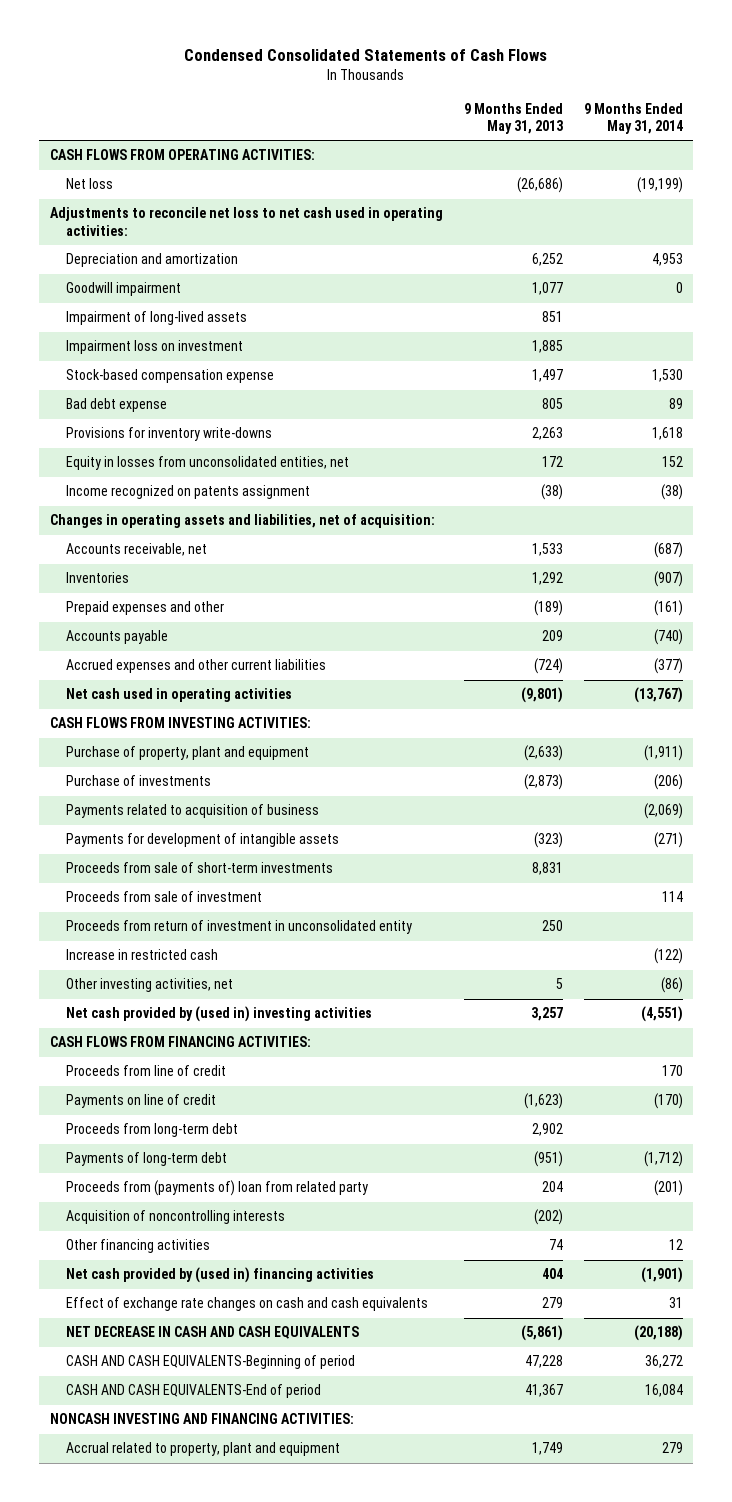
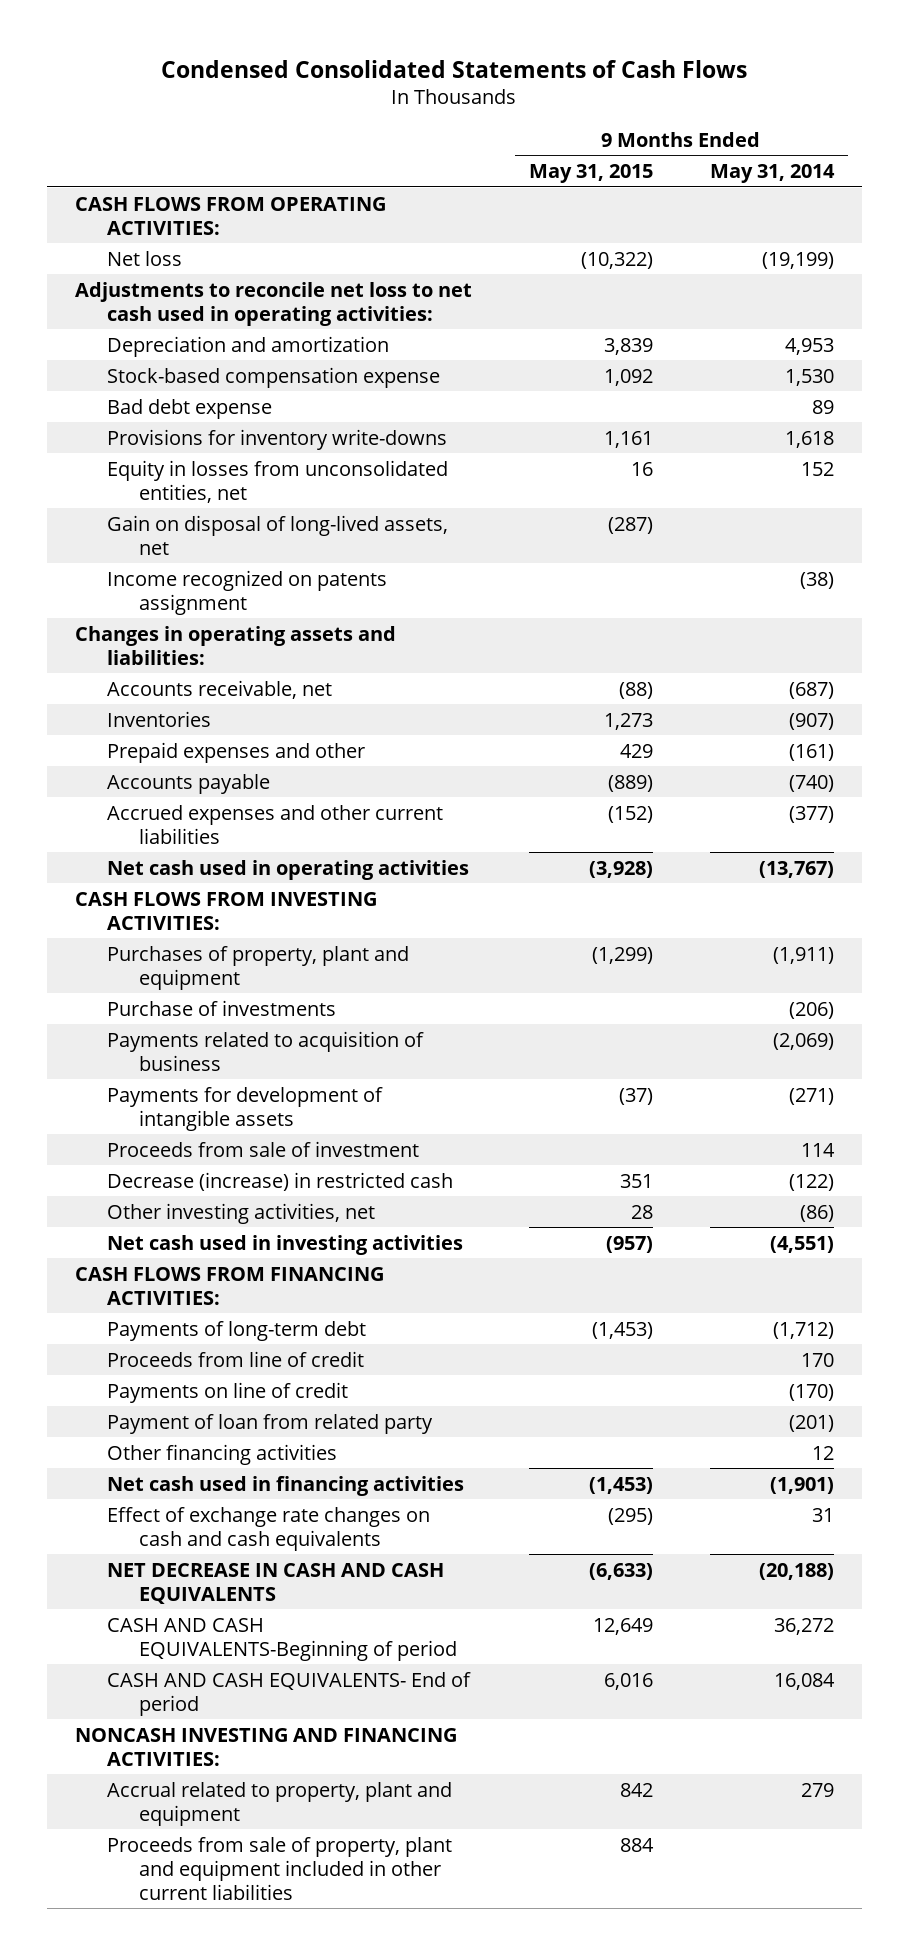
- | 9 Months Ended May 31, 2013 | 9 Months Ended May 31, 2014
+ | 9 Months Ended May 31, 2015 | 9 Months Ended May 31, 2014
- Goodwill impairment | 1,077 | 0
- Impairment of long-lived assets | 851 |
- Impairment loss on investment | 1,885 |
+ Gain on disposal of long-lived assets, net | (287) |
- Changes in operating assets and liabilities, net of acquisition:
+ Changes in operating assets and liabilities:
- Purchase of property, plant and equipment | (2,633) | (1,911)
+ Purchases of property, plant and equipment | (1,299) | (1,911)
- Proceeds from sale of short-term investments | 8,831 |
- Proceeds from return of investment in unconsolidated entity | 250 |
- Increase in restricted cash | | (122)
+ Decrease (increase) in restricted cash | 351 | (122)
- Net cash provided by (used in) investing activities | 3,257 | (4,551)
+ Net cash used in investing activities | (957) | (4,551)
moved up: Payments of long-term debt | (1,453) | (1,712)
- Proceeds from long-term debt | 2,902 |
- Proceeds from (payments of) loan from related party | 204 | (201)
- Acquisition of noncontrolling interests | (202) |
+ Payment of loan from related party | | (201)
- Net cash provided by (used in) financing activities | 404 | (1,901)
+ Net cash used in financing activities | (1,453) | (1,901)
- CASH AND CASH EQUIVALENTS-End of period | 41,367 | 16,084
+ CASH AND CASH EQUIVALENTS- End of period | 6,016 | 16,084
+ Proceeds from sale of property, plant and equipment included in other current liabilities | 884 |

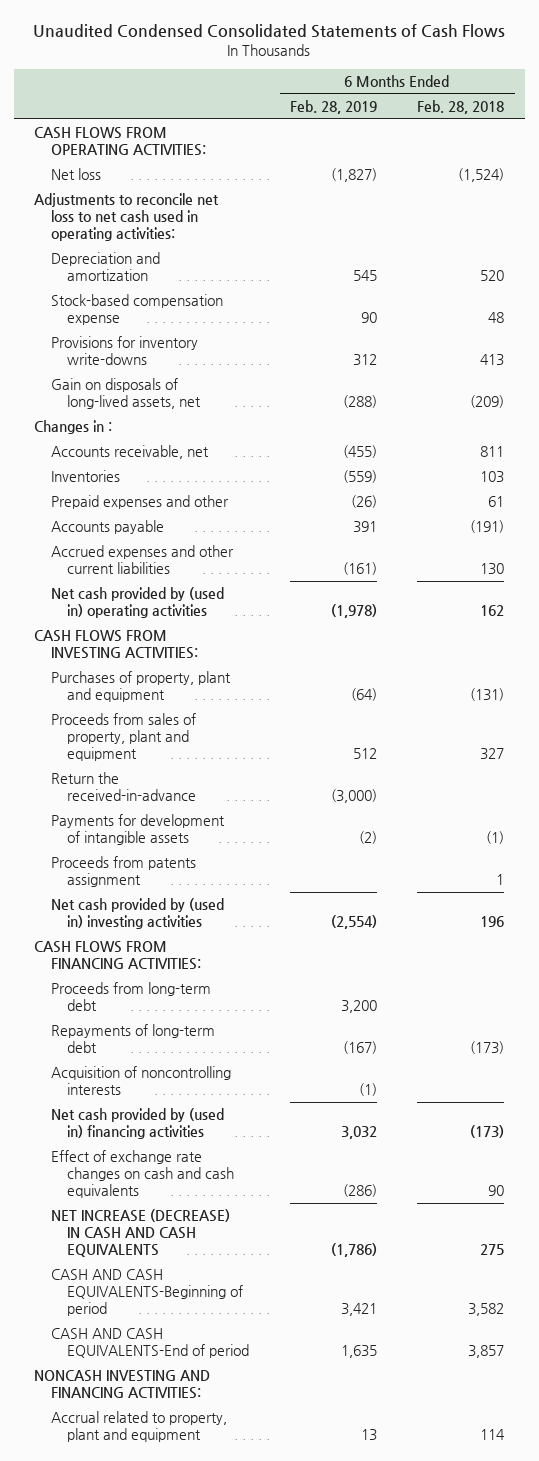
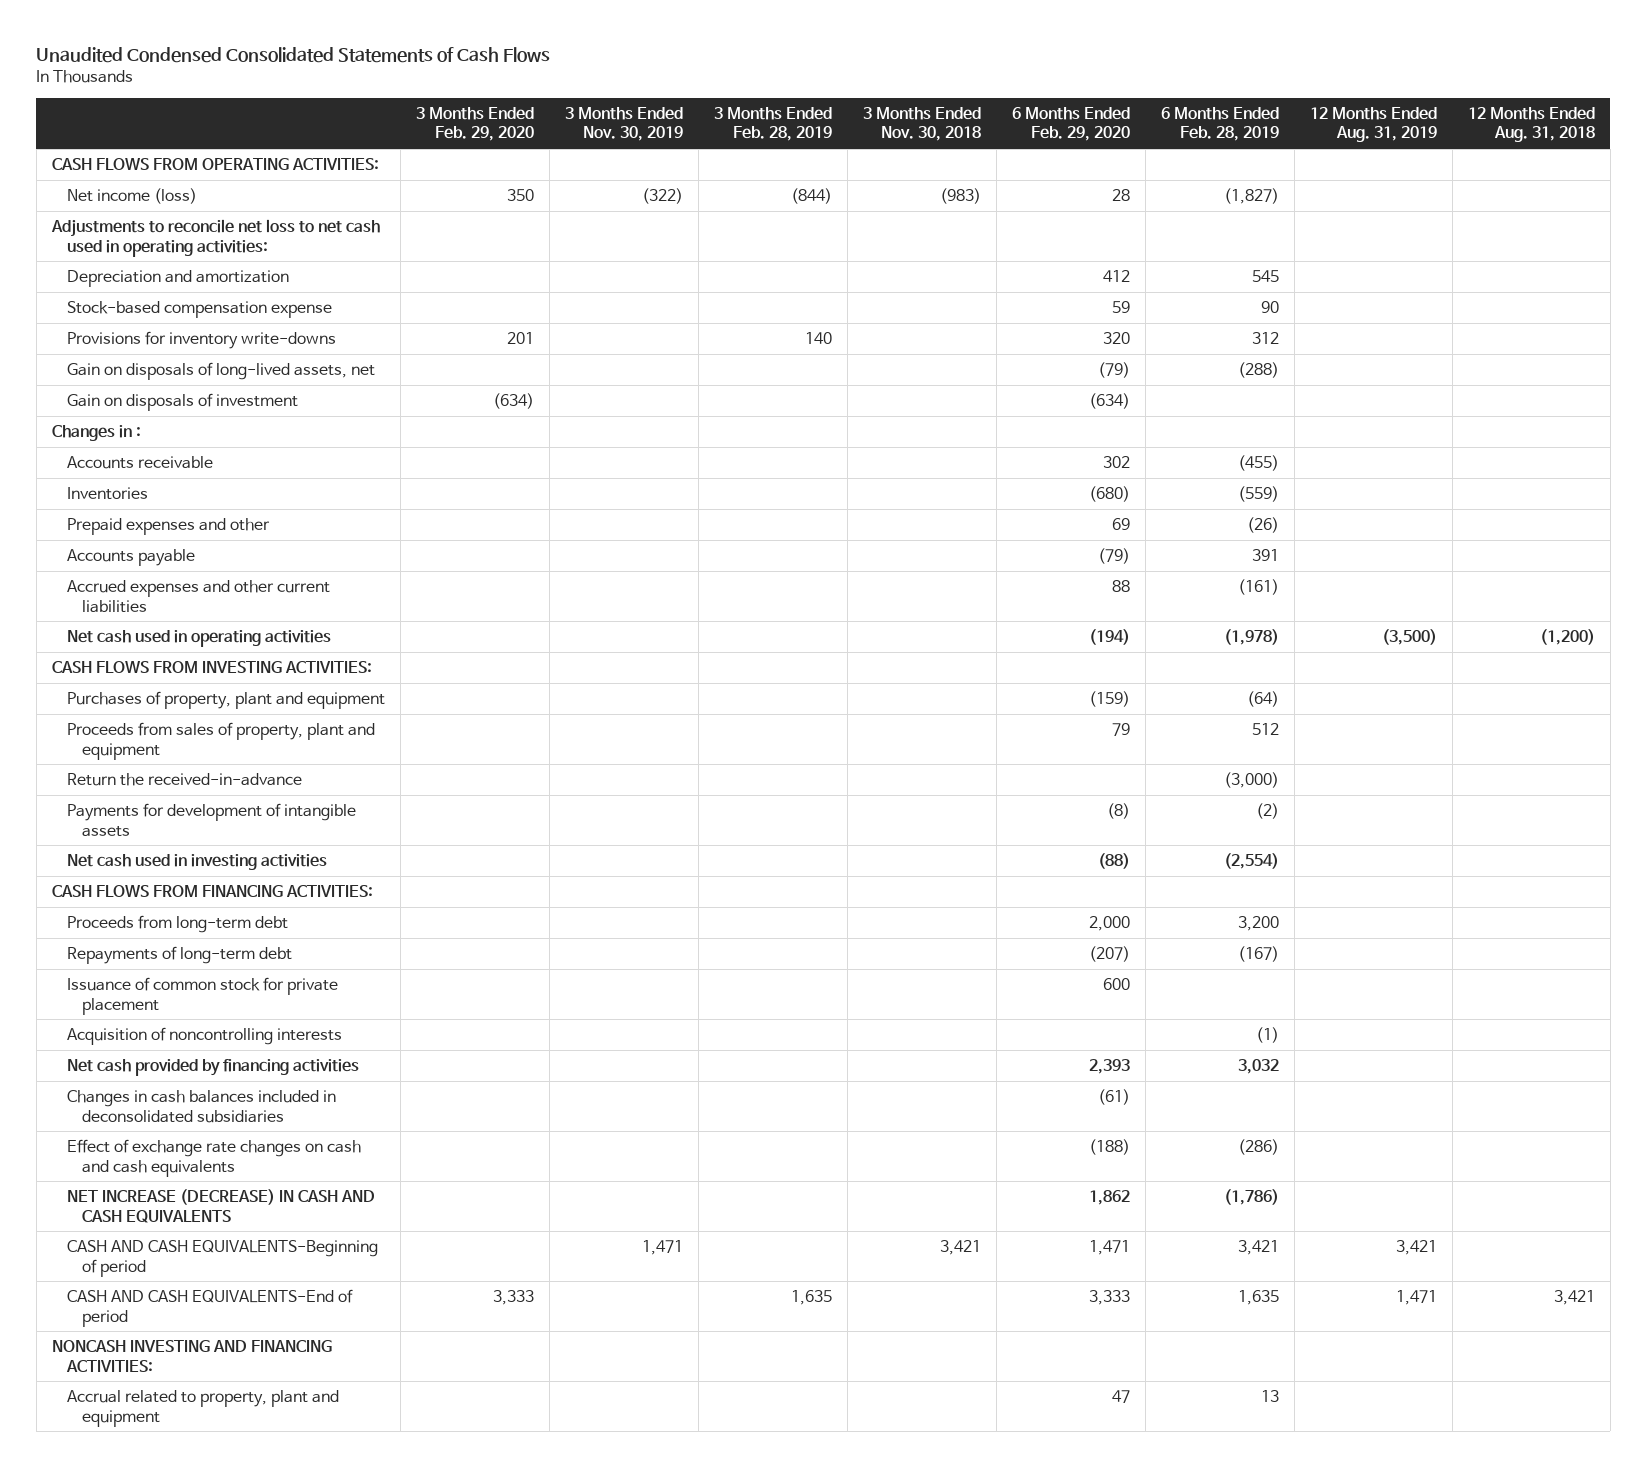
- | 6 Months Ended Feb. 28, 2019 | 6 Months Ended Feb. 28, 2018
+ | 3 Months Ended Feb. 29, 2020 | 3 Months Ended Nov. 30, 2019 | 3 Months Ended Feb. 28, 2019 | 3 Months Ended Nov. 30, 2018 | 6 Months Ended Feb. 29, 2020 | 6 Months Ended Feb. 28, 2019 | 12 Months Ended Aug. 31, 2019 | 12 Months Ended Aug. 31, 2018
- Net loss | (1,827) | (1,524)
+ Net income (loss) | 350 | (322) | (844) | (983) | 28 | (1,827) | |
+ Gain on disposals of investment | (634) | | | | (634) | | |
- Accounts receivable, net | (455) | 811
+ Accounts receivable | | | | | 302 | (455) | |
- Net cash provided by (used in) operating activities | (1,978) | 162
+ Net cash used in operating activities | | | | | (194) | (1,978) | (3,500) | (1,200)
- Proceeds from patents assignment | | 1
- Net cash provided by (used in) investing activities | (2,554) | 196
+ Net cash used in investing activities | | | | | (88) | (2,554) | |
+ Issuance of common stock for private placement | | | | | 600 | | |
- Net cash provided by (used in) financing activities | 3,032 | (173)
+ Net cash provided by financing activities | | | | | 2,393 | 3,032 | |
+ Changes in cash balances included in deconsolidated subsidiaries | | | | | (61) | | |

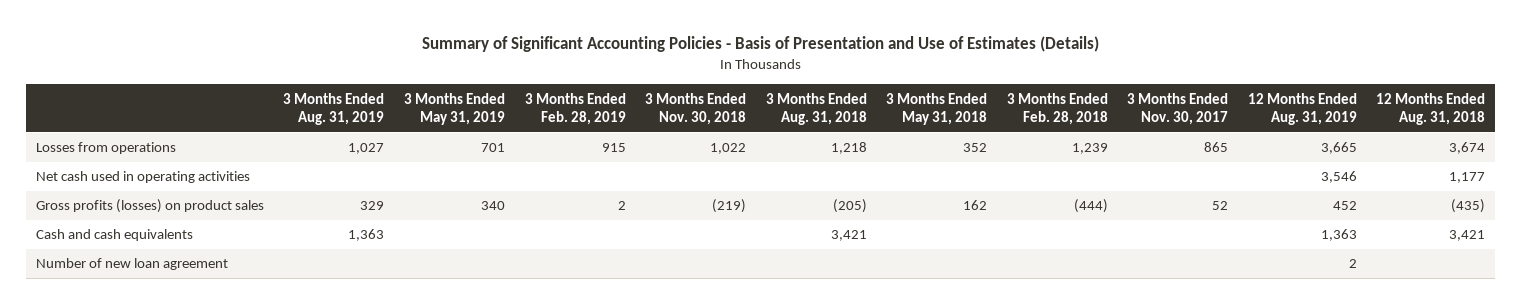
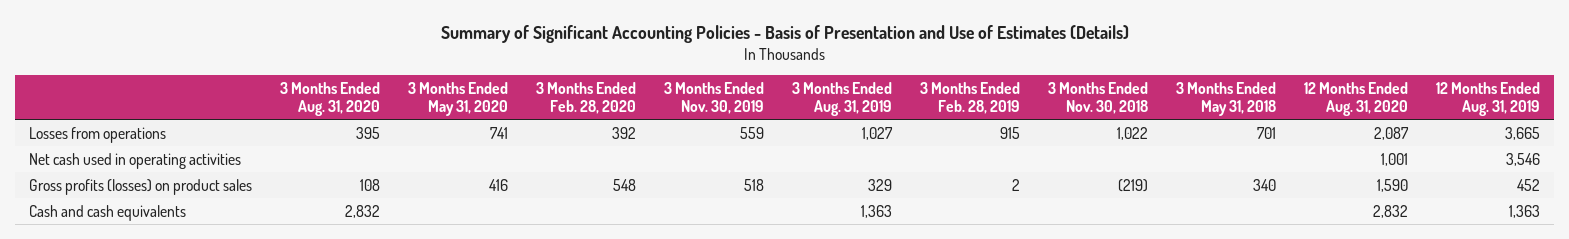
- | 3 Months Ended Aug. 31, 2019 | 3 Months Ended May 31, 2019 | 3 Months Ended Feb. 28, 2019 | 3 Months Ended Nov. 30, 2018 | 3 Months Ended Aug. 31, 2018 | 3 Months Ended May 31, 2018 | 3 Months Ended Feb. 28, 2018 | 3 Months Ended Nov. 30, 2017 | 12 Months Ended Aug. 31, 2019 | 12 Months Ended Aug. 31, 2018
+ | 3 Months Ended Aug. 31, 2020 | 3 Months Ended May 31, 2020 | 3 Months Ended Feb. 28, 2020 | 3 Months Ended Nov. 30, 2019 | 3 Months Ended Aug. 31, 2019 | 3 Months Ended Feb. 28, 2019 | 3 Months Ended Nov. 30, 2018 | 3 Months Ended May 31, 2018 | 12 Months Ended Aug. 31, 2020 | 12 Months Ended Aug. 31, 2019
- Losses from operations | 1,027 | 701 | 915 | 1,022 | 1,218 | 352 | 1,239 | 865 | 3,665 | 3,674
+ Losses from operations | 395 | 741 | 392 | 559 | 1,027 | 915 | 1,022 | 701 | 2,087 | 3,665
- Gross profits (losses) on product sales | 329 | 340 | 2 | (219) | (205) | 162 | (444) | 52 | 452 | (435)
+ Gross profits (losses) on product sales | 108 | 416 | 548 | 518 | 329 | 2 | (219) | 340 | 1,590 | 452
- Number of new loan agreement | | | | | | | | | 2 |

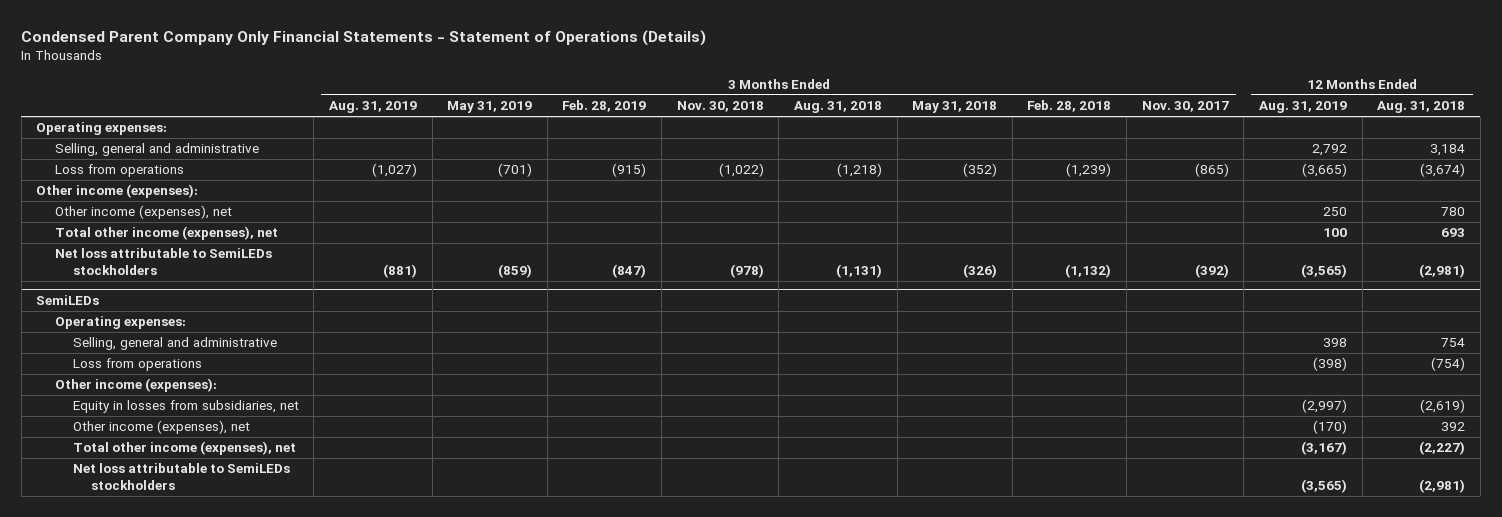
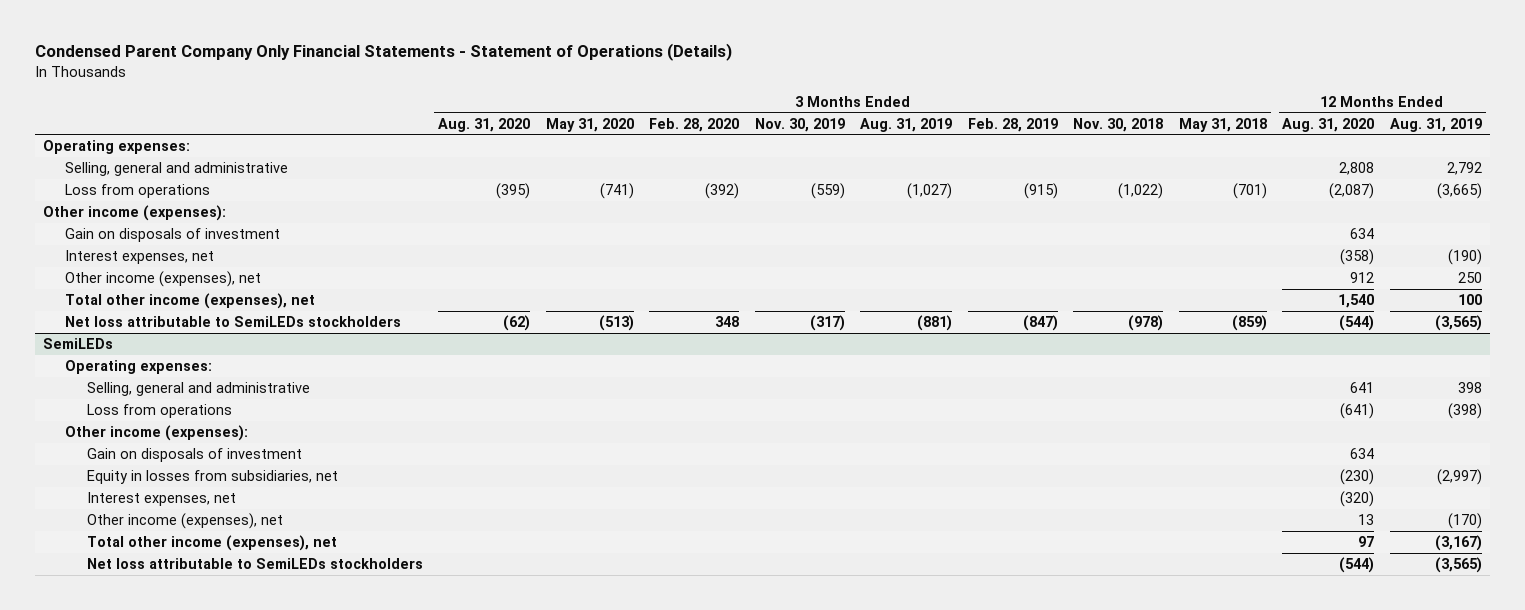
- | 3 Months Ended Aug. 31, 2019 | 3 Months Ended May 31, 2019 | 3 Months Ended Feb. 28, 2019 | 3 Months Ended Nov. 30, 2018 | 3 Months Ended Aug. 31, 2018 | 3 Months Ended May 31, 2018 | 3 Months Ended Feb. 28, 2018 | 3 Months Ended Nov. 30, 2017 | 12 Months Ended Aug. 31, 2019 | 12 Months Ended Aug. 31, 2018
+ | 3 Months Ended Aug. 31, 2020 | 3 Months Ended May 31, 2020 | 3 Months Ended Feb. 28, 2020 | 3 Months Ended Nov. 30, 2019 | 3 Months Ended Aug. 31, 2019 | 3 Months Ended Feb. 28, 2019 | 3 Months Ended Nov. 30, 2018 | 3 Months Ended May 31, 2018 | 12 Months Ended Aug. 31, 2020 | 12 Months Ended Aug. 31, 2019
- Loss from operations | (1,027) | (701) | (915) | (1,022) | (1,218) | (352) | (1,239) | (865) | (3,665) | (3,674)
+ Loss from operations | (395) | (741) | (392) | (559) | (1,027) | (915) | (1,022) | (701) | (2,087) | (3,665)
+ Gain on disposals of investment | | | | | | | | | 634 |
+ Interest expenses, net | | | | | | | | | (358) | (190)
- Net loss attributable to SemiLEDs stockholders | (881) | (859) | (847) | (978) | (1,131) | (326) | (1,132) | (392) | (3,565) | (2,981)
+ Net loss attributable to SemiLEDs stockholders | (62) | (513) | 348 | (317) | (881) | (847) | (978) | (859) | (544) | (3,565)
@ SemiLEDs
+ Gain on disposals of investment | | | | | | | | | 634 |
+ Interest expenses, net | | | | | | | | | (320) |

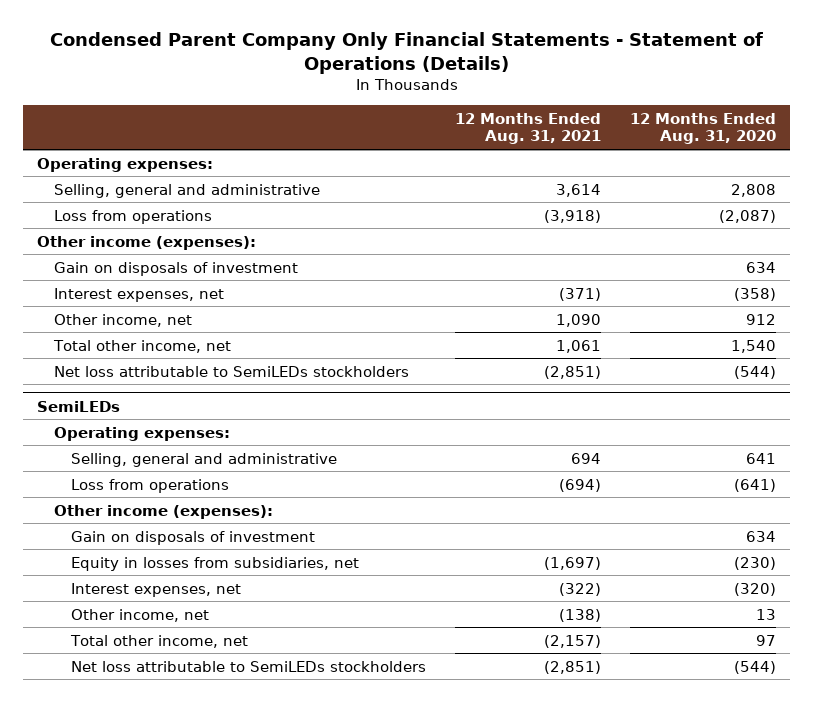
- | 3 Months Ended Aug. 31, 2020 | 3 Months Ended May 31, 2020 | 3 Months Ended Feb. 28, 2020 | 3 Months Ended Nov. 30, 2019 | 3 Months Ended Aug. 31, 2019 | 3 Months Ended Feb. 28, 2019 | 3 Months Ended Nov. 30, 2018 | 3 Months Ended May 31, 2018 | 12 Months Ended Aug. 31, 2020 | 12 Months Ended Aug. 31, 2019
+ | 12 Months Ended Aug. 31, 2021 | 12 Months Ended Aug. 31, 2020
- Other income (expenses), net | | | | | | | | | 912 | 250
- Total other income (expenses), net | | | | | | | | | 1,540 | 100
+ Other income, net | 1,090 | 912
+ Total other income, net | 1,061 | 1,540
@ SemiLEDs
- Other income (expenses), net | | | | | | | | | 13 | (170)
- Total other income (expenses), net | | | | | | | | | 97 | (3,167)
+ Other income, net | (138) | 13
+ Total other income, net | (2,157) | 97

